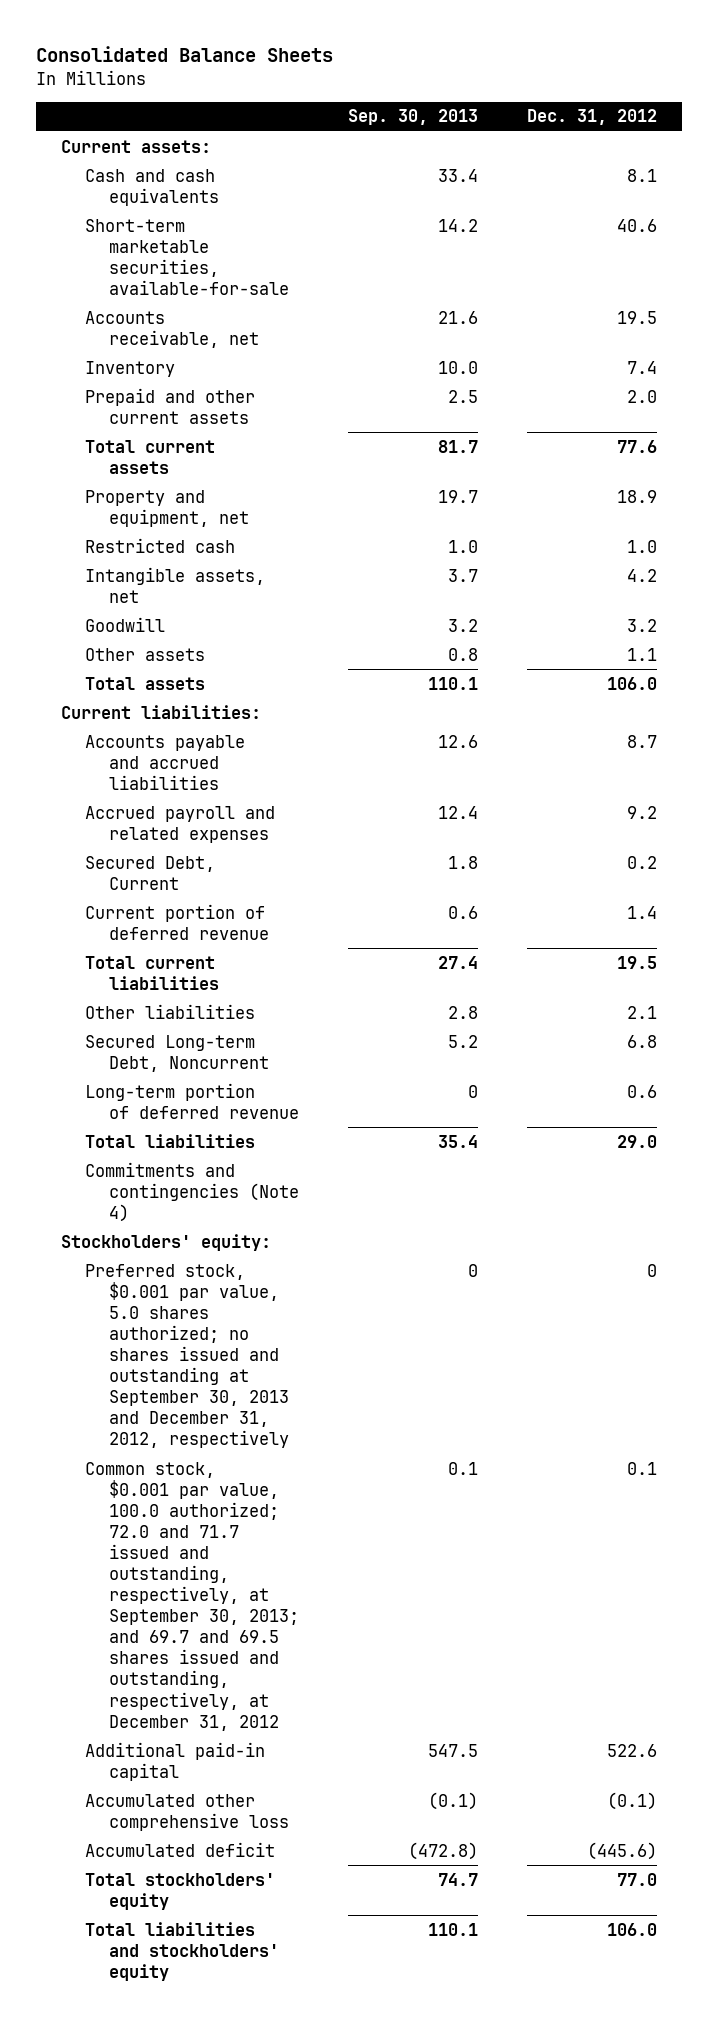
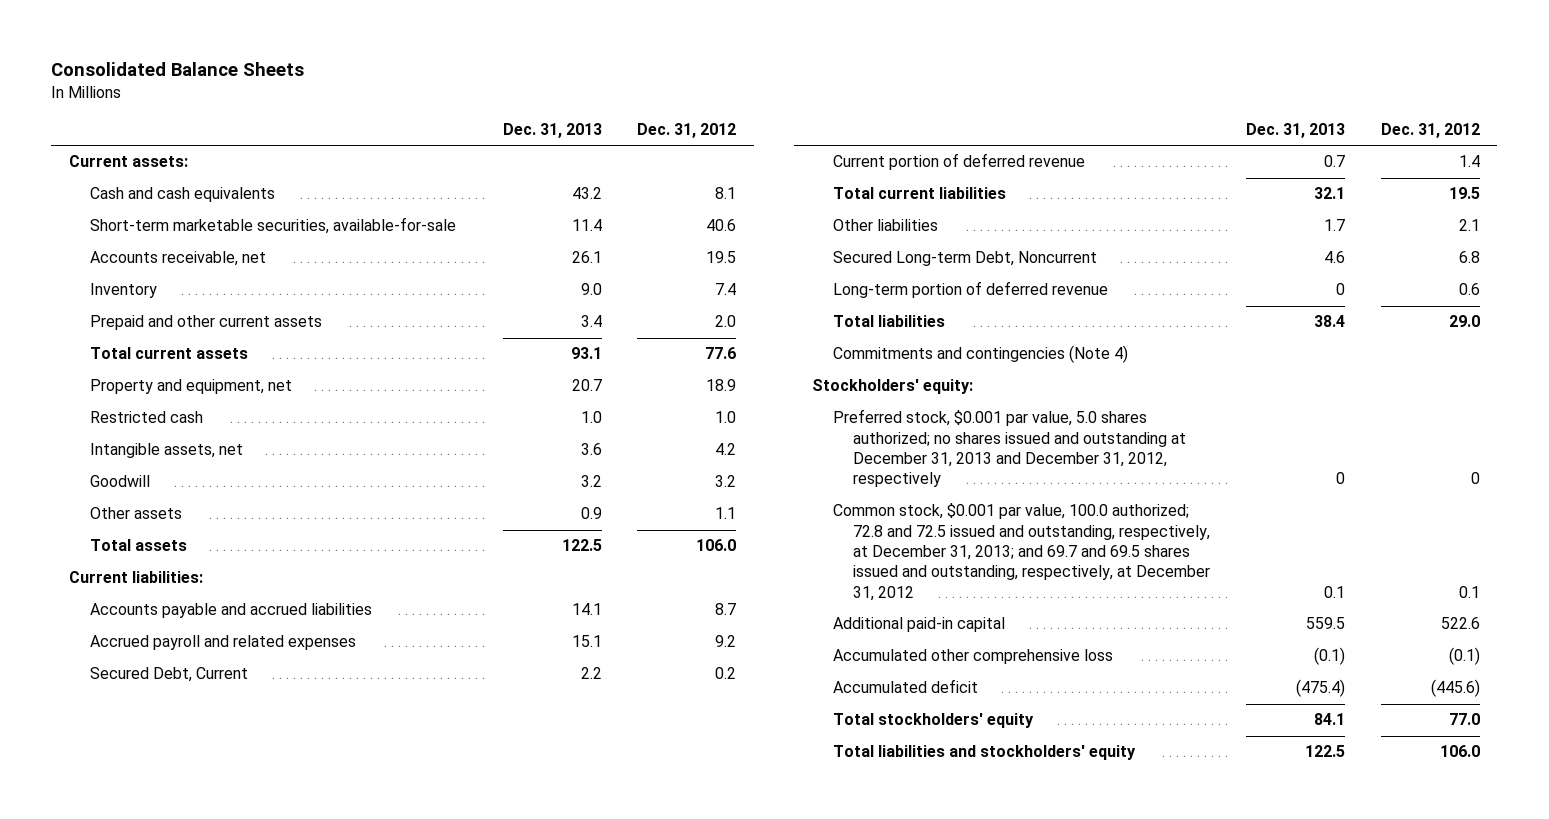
- | Sep. 30, 2013 | Dec. 31, 2012
+ | Dec. 31, 2013 | Dec. 31, 2012
- Preferred stock, $0.001 par value, 5.0 shares authorized; no shares issued and outstanding at September 30, 2013 and December 31, 2012, respectively | 0 | 0
- Common stock, $0.001 par value, 100.0 authorized; 72.0 and 71.7 issued and outstanding, respectively, at September 30, 2013; and 69.7 and 69.5 shares issued and outstanding, respectively, at December 31, 2012 | 0.1 | 0.1
+ Preferred stock, $0.001 par value, 5.0 shares authorized; no shares issued and outstanding at December 31, 2013 and December 31, 2012, respectively | 0 | 0
+ Common stock, $0.001 par value, 100.0 authorized; 72.8 and 72.5 issued and outstanding, respectively, at December 31, 2013; and 69.7 and 69.5 shares issued and outstanding, respectively, at December 31, 2012 | 0.1 | 0.1

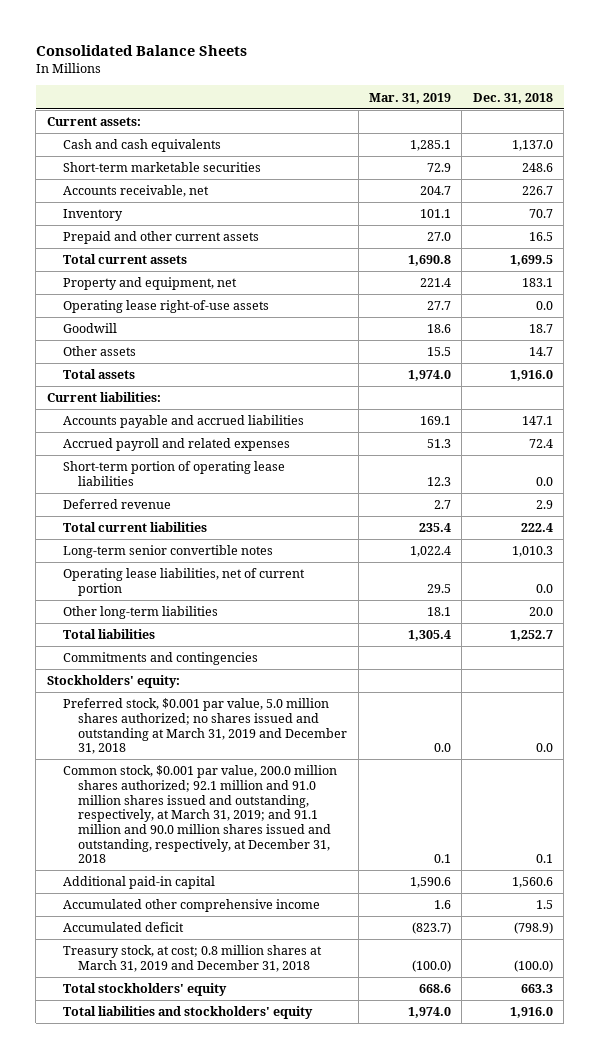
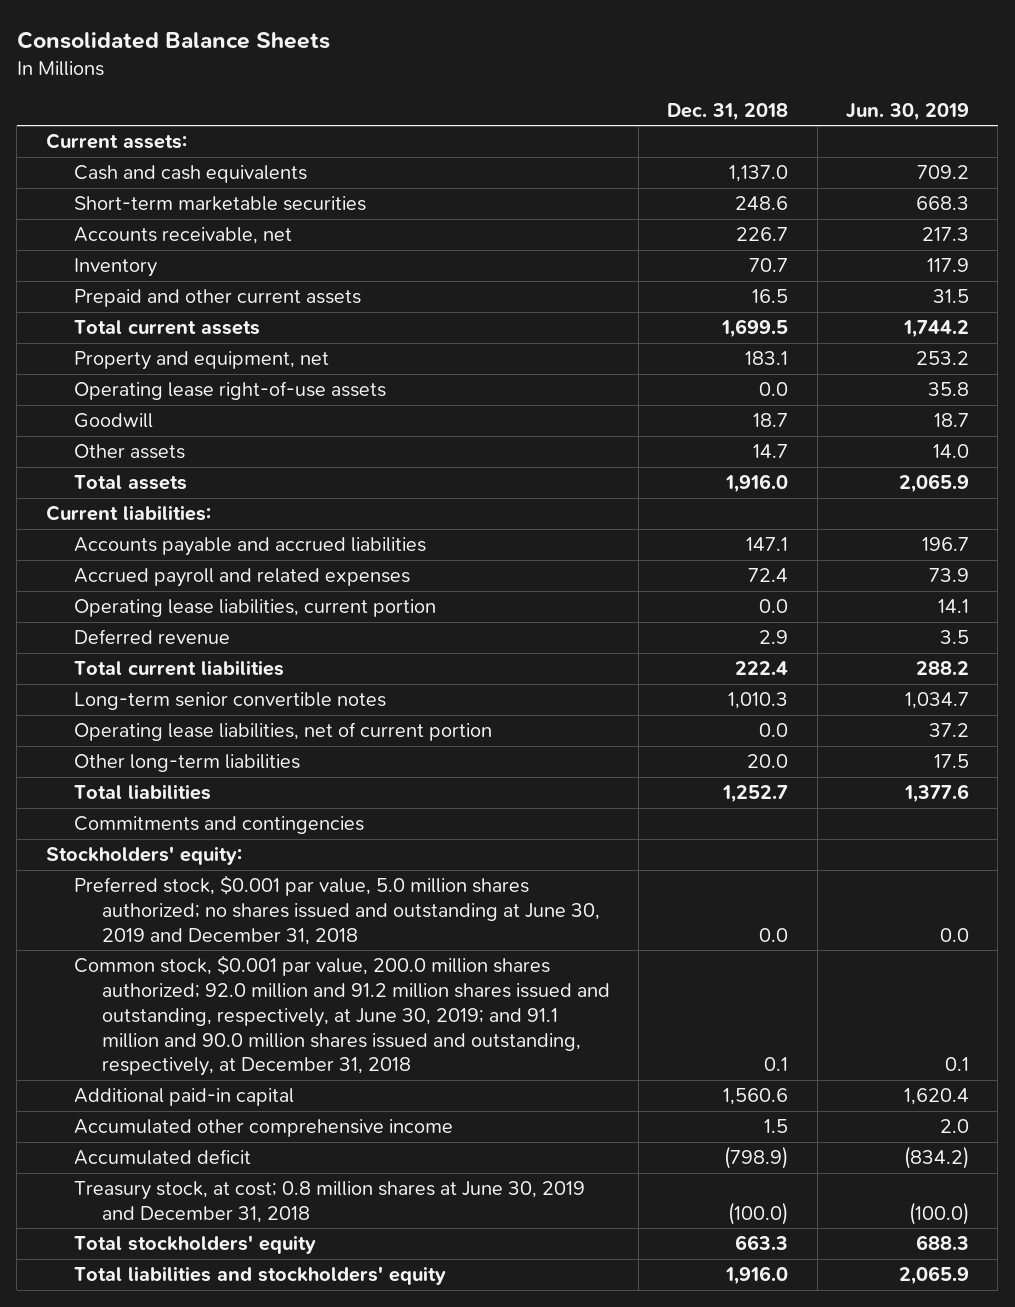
- | Mar. 31, 2019 | Dec. 31, 2018
+ | Dec. 31, 2018 | Jun. 30, 2019
- Short-term portion of operating lease liabilities | 12.3 | 0.0
+ Operating lease liabilities, current portion | 0.0 | 14.1
- Preferred stock, $0.001 par value, 5.0 million shares authorized; no shares issued and outstanding at March 31, 2019 and December 31, 2018 | 0.0 | 0.0
- Common stock, $0.001 par value, 200.0 million shares authorized; 92.1 million and 91.0 million shares issued and outstanding, respectively, at March 31, 2019; and 91.1 million and 90.0 million shares issued and outstanding, respectively, at December 31, 2018 | 0.1 | 0.1
+ Preferred stock, $0.001 par value, 5.0 million shares authorized; no shares issued and outstanding at June 30, 2019 and December 31, 2018 | 0.0 | 0.0
+ Common stock, $0.001 par value, 200.0 million shares authorized; 92.0 million and 91.2 million shares issued and outstanding, respectively, at June 30, 2019; and 91.1 million and 90.0 million shares issued and outstanding, respectively, at December 31, 2018 | 0.1 | 0.1
- Treasury stock, at cost; 0.8 million shares at March 31, 2019 and December 31, 2018 | (100.0) | (100.0)
+ Treasury stock, at cost; 0.8 million shares at June 30, 2019 and December 31, 2018 | (100.0) | (100.0)

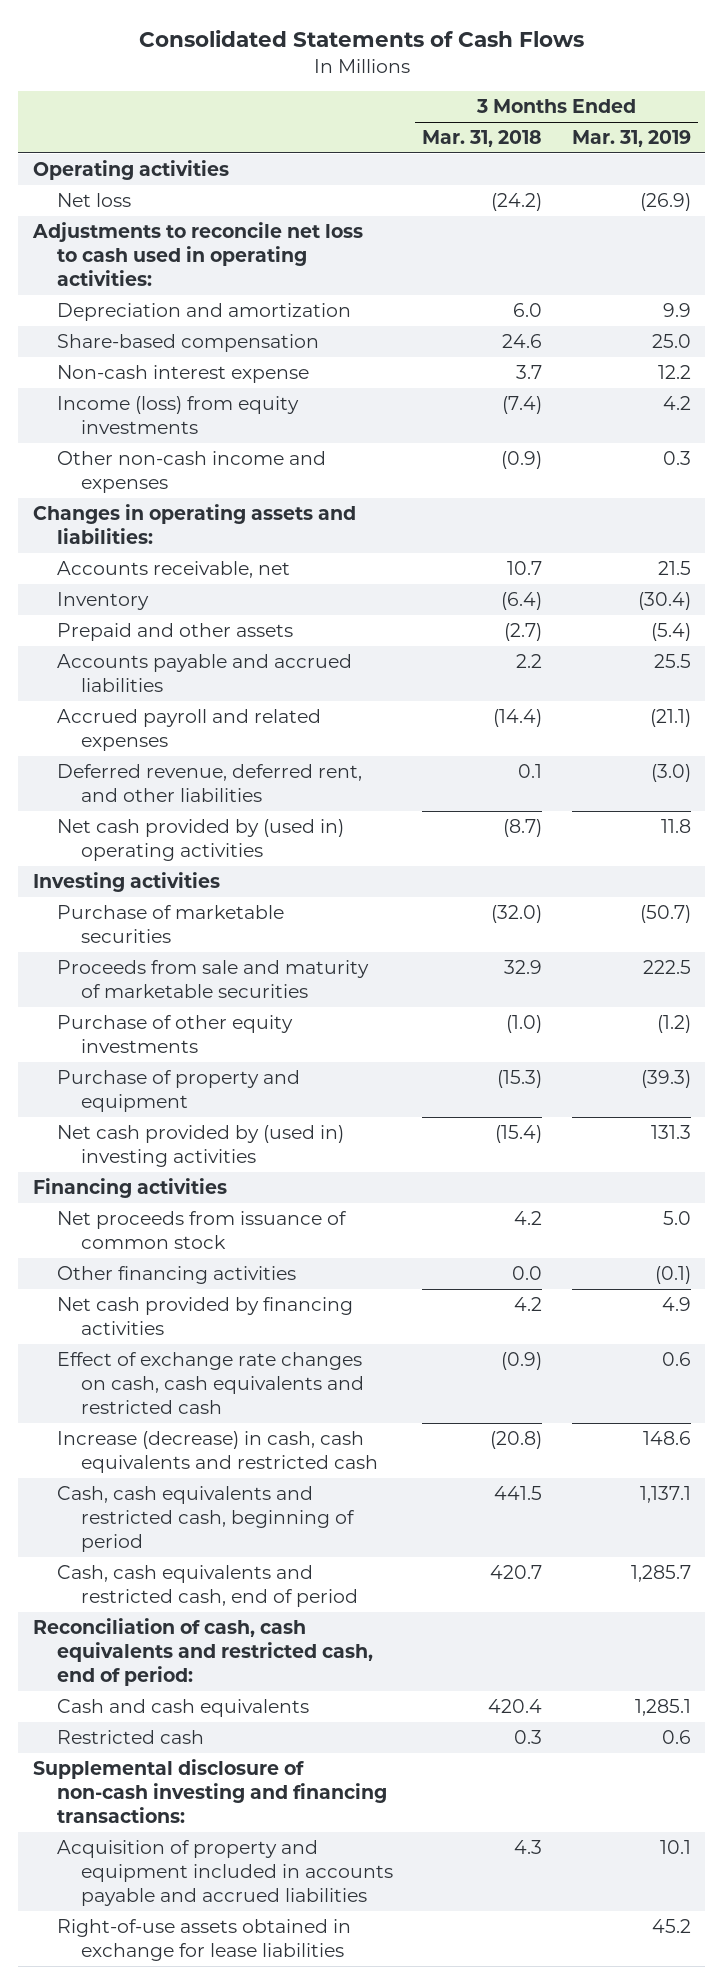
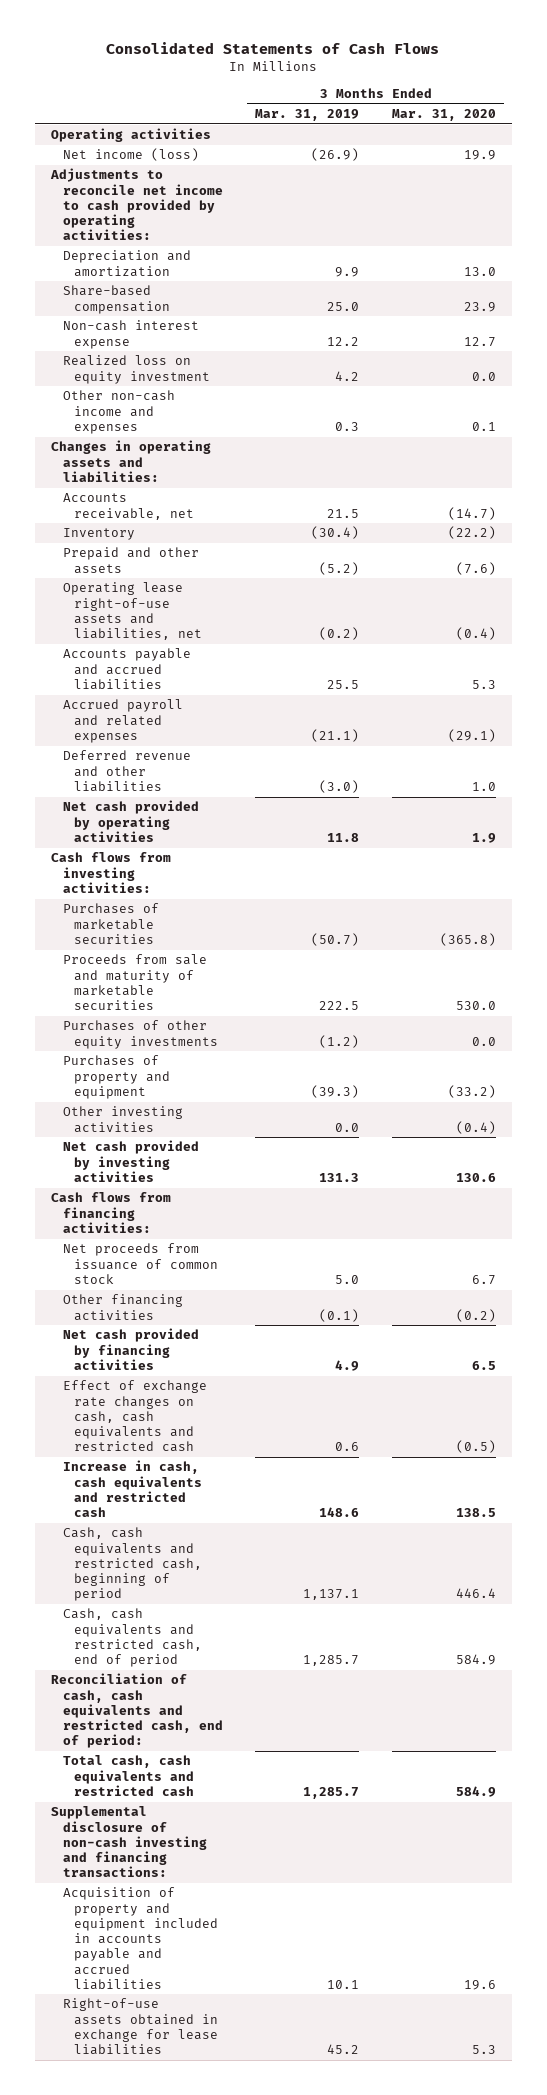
- | 3 Months Ended Mar. 31, 2018 | 3 Months Ended Mar. 31, 2019
+ | 3 Months Ended Mar. 31, 2019 | 3 Months Ended Mar. 31, 2020
- Net loss | (24.2) | (26.9)
- Adjustments to reconcile net loss to cash used in operating activities:
+ Net income (loss) | (26.9) | 19.9
+ Adjustments to reconcile net income to cash provided by operating activities:
- Income (loss) from equity investments | (7.4) | 4.2
+ Realized loss on equity investment | 4.2 | 0.0
- Prepaid and other assets | (2.7) | (5.4)
+ Prepaid and other assets | (5.2) | (7.6)
+ Operating lease right-of-use assets and liabilities, net | (0.2) | (0.4)
- Deferred revenue, deferred rent, and other liabilities | 0.1 | (3.0)
- Net cash provided by (used in) operating activities | (8.7) | 11.8
- Investing activities
- Purchase of marketable securities | (32.0) | (50.7)
+ Deferred revenue and other liabilities | (3.0) | 1.0
+ Net cash provided by operating activities | 11.8 | 1.9
+ Cash flows from investing activities:
+ Purchases of marketable securities | (50.7) | (365.8)
- Purchase of other equity investments | (1.0) | (1.2)
- Purchase of property and equipment | (15.3) | (39.3)
- Net cash provided by (used in) investing activities | (15.4) | 131.3
- Financing activities
+ Purchases of other equity investments | (1.2) | 0.0
+ Purchases of property and equipment | (39.3) | (33.2)
+ Other investing activities | 0.0 | (0.4)
+ Net cash provided by investing activities | 131.3 | 130.6
+ Cash flows from financing activities:
- Increase (decrease) in cash, cash equivalents and restricted cash | (20.8) | 148.6
+ Increase in cash, cash equivalents and restricted cash | 148.6 | 138.5
- Cash and cash equivalents | 420.4 | 1,285.1
- Restricted cash | 0.3 | 0.6
+ Total cash, cash equivalents and restricted cash | 1,285.7 | 584.9

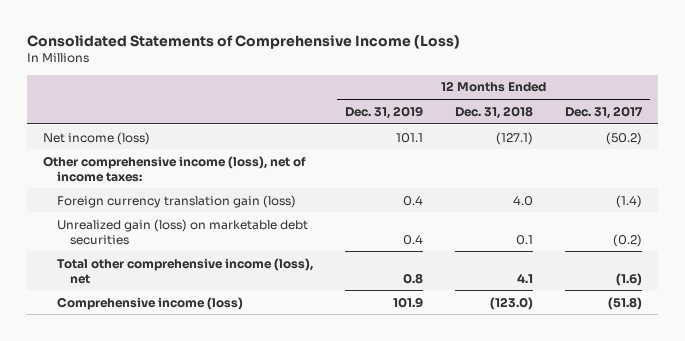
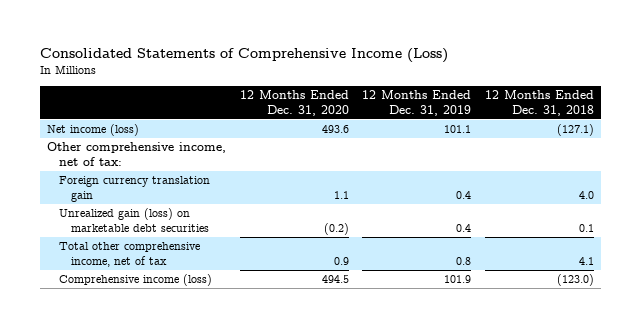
- | 12 Months Ended Dec. 31, 2019 | 12 Months Ended Dec. 31, 2018 | 12 Months Ended Dec. 31, 2017
+ | 12 Months Ended Dec. 31, 2020 | 12 Months Ended Dec. 31, 2019 | 12 Months Ended Dec. 31, 2018
- Other comprehensive income (loss), net of income taxes:
- Foreign currency translation gain (loss) | 0.4 | 4.0 | (1.4)
+ Other comprehensive income, net of tax:
+ Foreign currency translation gain | 1.1 | 0.4 | 4.0
- Total other comprehensive income (loss), net | 0.8 | 4.1 | (1.6)
+ Total other comprehensive income, net of tax | 0.9 | 0.8 | 4.1

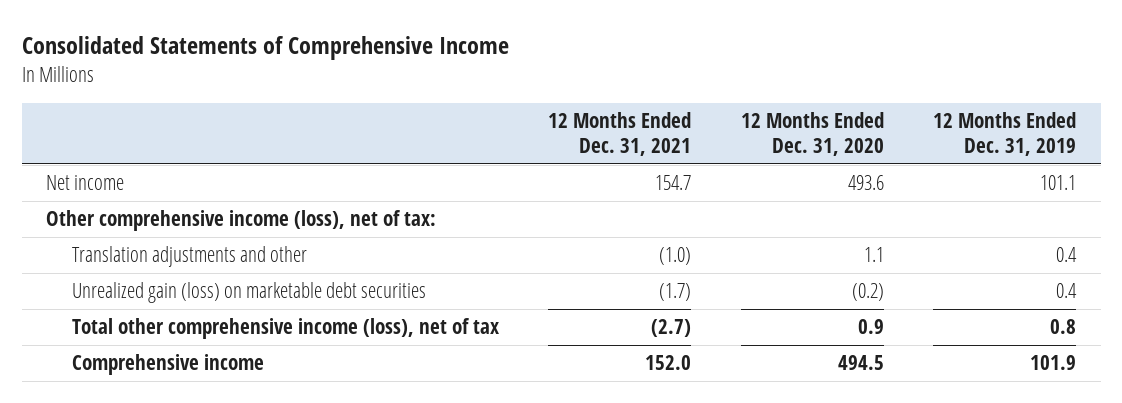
- Consolidated Statements of Comprehensive Income (Loss)
+ Consolidated Statements of Comprehensive Income
- | 12 Months Ended Dec. 31, 2020 | 12 Months Ended Dec. 31, 2019 | 12 Months Ended Dec. 31, 2018
+ | 12 Months Ended Dec. 31, 2021 | 12 Months Ended Dec. 31, 2020 | 12 Months Ended Dec. 31, 2019
- Net income (loss) | 493.6 | 101.1 | (127.1)
- Other comprehensive income, net of tax:
- Foreign currency translation gain | 1.1 | 0.4 | 4.0
+ Net income | 154.7 | 493.6 | 101.1
+ Other comprehensive income (loss), net of tax:
+ Translation adjustments and other | (1.0) | 1.1 | 0.4
- Total other comprehensive income, net of tax | 0.9 | 0.8 | 4.1
- Comprehensive income (loss) | 494.5 | 101.9 | (123.0)
+ Total other comprehensive income (loss), net of tax | (2.7) | 0.9 | 0.8
+ Comprehensive income | 152.0 | 494.5 | 101.9

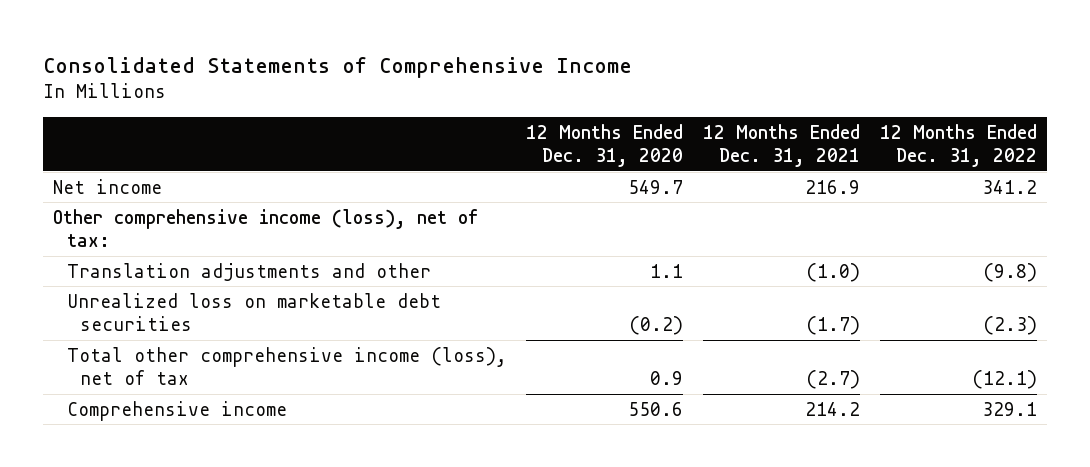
- | 12 Months Ended Dec. 31, 2021 | 12 Months Ended Dec. 31, 2020 | 12 Months Ended Dec. 31, 2019
+ | 12 Months Ended Dec. 31, 2020 | 12 Months Ended Dec. 31, 2021 | 12 Months Ended Dec. 31, 2022
- Net income | 154.7 | 493.6 | 101.1
+ Net income | 549.7 | 216.9 | 341.2
- Unrealized gain (loss) on marketable debt securities | (1.7) | (0.2) | 0.4
+ Unrealized loss on marketable debt securities | (0.2) | (1.7) | (2.3)
- Comprehensive income | 152.0 | 494.5 | 101.9
+ Comprehensive income | 550.6 | 214.2 | 329.1

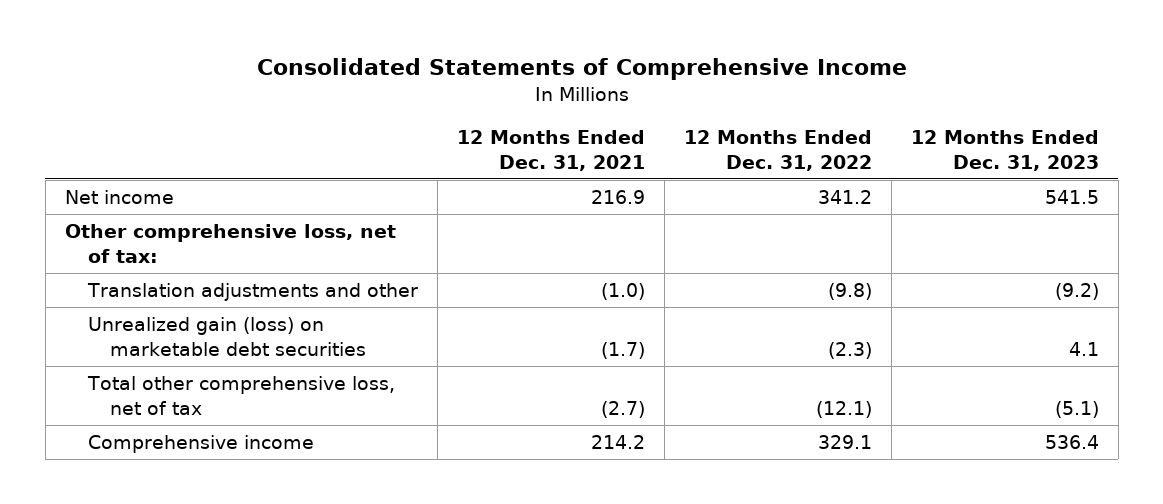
- | 12 Months Ended Dec. 31, 2020 | 12 Months Ended Dec. 31, 2021 | 12 Months Ended Dec. 31, 2022
+ | 12 Months Ended Dec. 31, 2021 | 12 Months Ended Dec. 31, 2022 | 12 Months Ended Dec. 31, 2023
- Other comprehensive income (loss), net of tax:
+ Other comprehensive loss, net of tax:
- Unrealized loss on marketable debt securities | (0.2) | (1.7) | (2.3)
- Total other comprehensive income (loss), net of tax | 0.9 | (2.7) | (12.1)
+ Unrealized gain (loss) on marketable debt securities | (1.7) | (2.3) | 4.1
+ Total other comprehensive loss, net of tax | (2.7) | (12.1) | (5.1)

